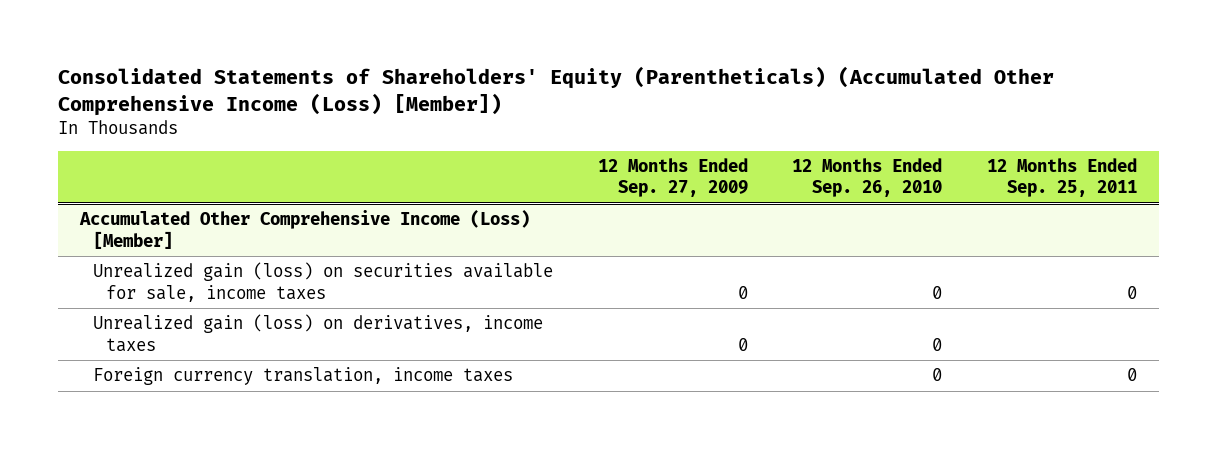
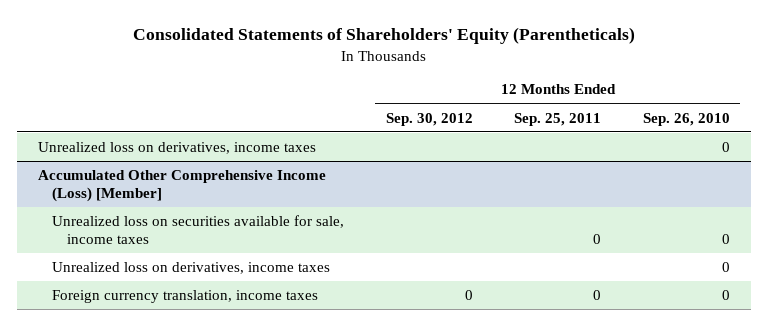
- Consolidated Statements of Shareholders' Equity (Parentheticals) (Accumulated Other Comprehensive Income (Loss) [Member])
+ Consolidated Statements of Shareholders' Equity (Parentheticals)
- | 12 Months Ended Sep. 27, 2009 | 12 Months Ended Sep. 26, 2010 | 12 Months Ended Sep. 25, 2011
+ | 12 Months Ended Sep. 30, 2012 | 12 Months Ended Sep. 25, 2011 | 12 Months Ended Sep. 26, 2010
+ Unrealized loss on derivatives, income taxes | | | 0
@ Accumulated Other Comprehensive Income (Loss) [Member]
- Unrealized gain (loss) on securities available for sale, income taxes | 0 | 0 | 0
- Unrealized gain (loss) on derivatives, income taxes | 0 | 0 |
+ Unrealized loss on securities available for sale, income taxes | | 0 | 0
+ Unrealized loss on derivatives, income taxes | | | 0

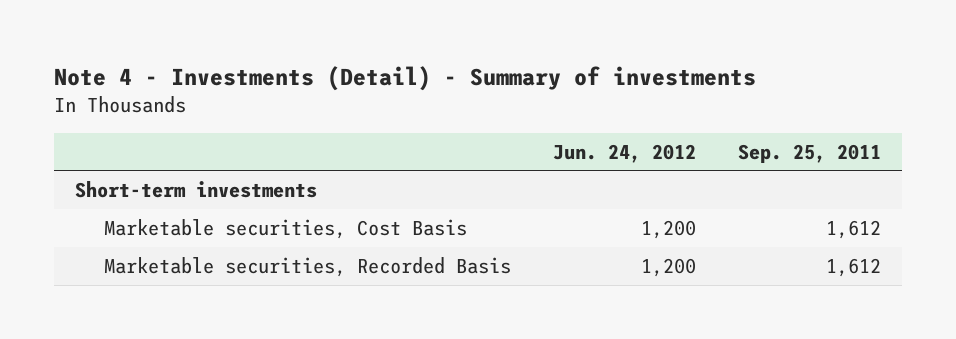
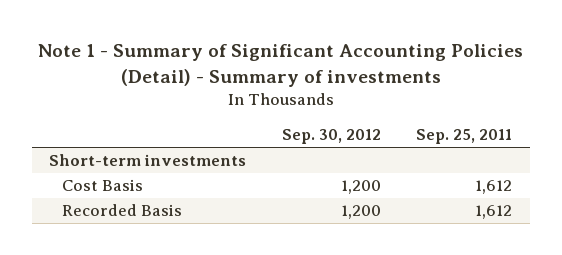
- Note 4 - Investments (Detail) - Summary of investments
+ Note 1 - Summary of Significant Accounting Policies (Detail) - Summary of investments
- | Jun. 24, 2012 | Sep. 25, 2011
+ | Sep. 30, 2012 | Sep. 25, 2011
- Marketable securities, Cost Basis | 1,200 | 1,612
- Marketable securities, Recorded Basis | 1,200 | 1,612
+ Cost Basis | 1,200 | 1,612
+ Recorded Basis | 1,200 | 1,612

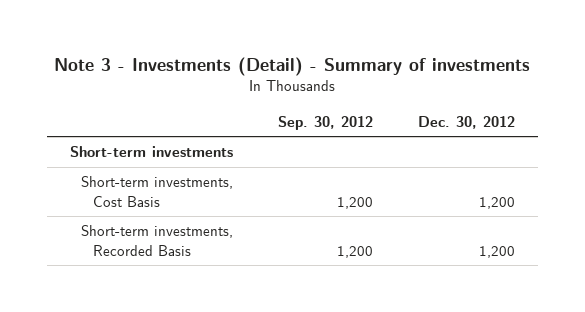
- Note 1 - Summary of Significant Accounting Policies (Detail) - Summary of investments
+ Note 3 - Investments (Detail) - Summary of investments
- | Sep. 30, 2012 | Sep. 25, 2011
+ | Sep. 30, 2012 | Dec. 30, 2012
- Cost Basis | 1,200 | 1,612
- Recorded Basis | 1,200 | 1,612
+ Short-term investments, Cost Basis | 1,200 | 1,200
+ Short-term investments, Recorded Basis | 1,200 | 1,200

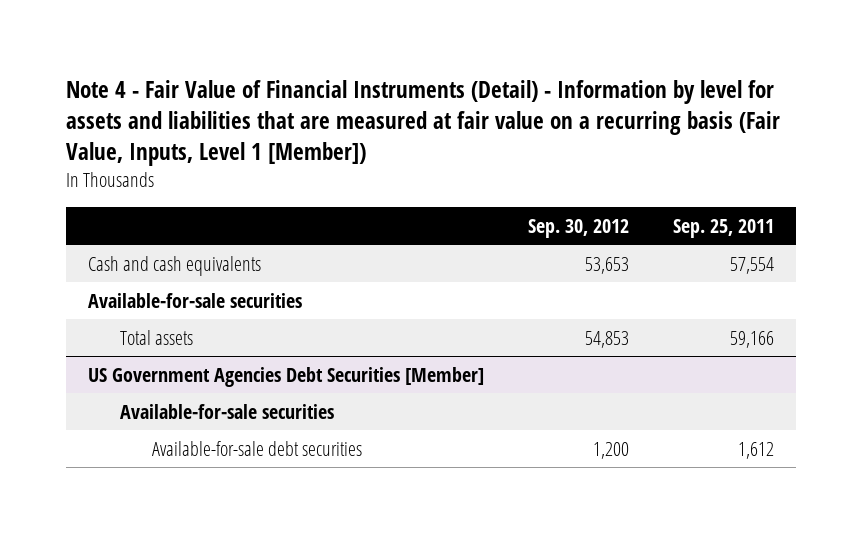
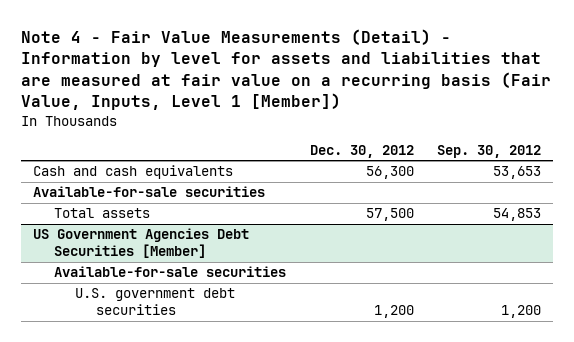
- Note 4 - Fair Value of Financial Instruments (Detail) - Information by level for assets and liabilities that are measured at fair value on a recurring basis (Fair Value, Inputs, Level 1 [Member])
+ Note 4 - Fair Value Measurements (Detail) - Information by level for assets and liabilities that are measured at fair value on a recurring basis (Fair Value, Inputs, Level 1 [Member])
- | Sep. 30, 2012 | Sep. 25, 2011
+ | Dec. 30, 2012 | Sep. 30, 2012
@ US Government Agencies Debt Securities [Member]
- Available-for-sale debt securities | 1,200 | 1,612
+ U.S. government debt securities | 1,200 | 1,200

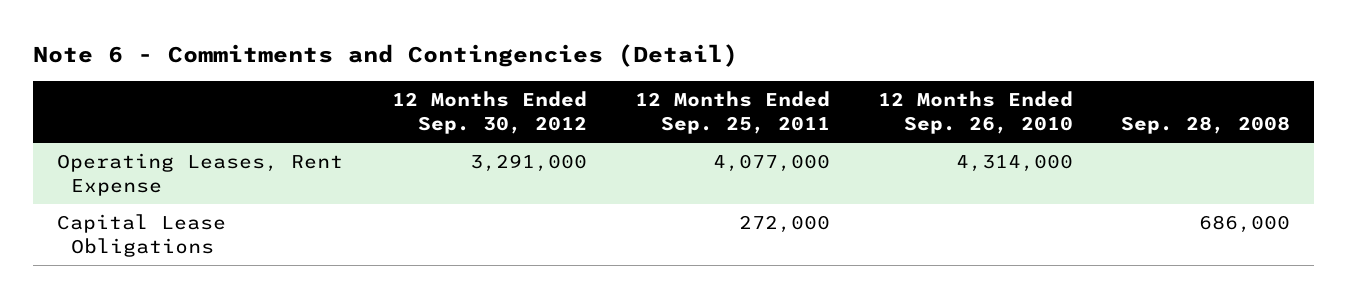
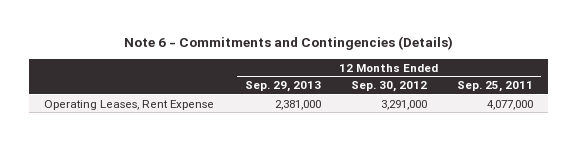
- Note 6 - Commitments and Contingencies (Detail)
+ Note 6 - Commitments and Contingencies (Details)
- | 12 Months Ended Sep. 30, 2012 | 12 Months Ended Sep. 25, 2011 | 12 Months Ended Sep. 26, 2010 | Sep. 28, 2008
+ | 12 Months Ended Sep. 29, 2013 | 12 Months Ended Sep. 30, 2012 | 12 Months Ended Sep. 25, 2011
- Capital Lease Obligations | | 272,000 | | 686,000

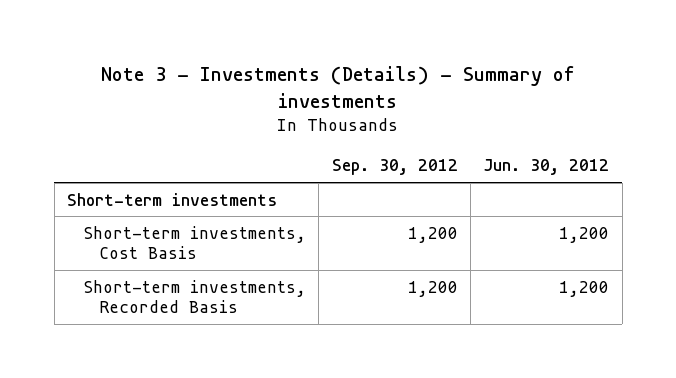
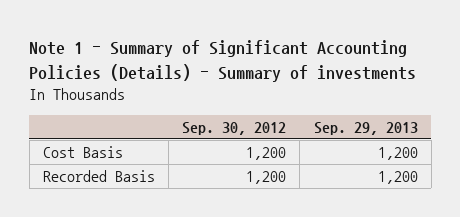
- Note 3 - Investments (Details) - Summary of investments
+ Note 1 - Summary of Significant Accounting Policies (Details) - Summary of investments
- | Sep. 30, 2012 | Jun. 30, 2012
+ | Sep. 30, 2012 | Sep. 29, 2013
- Short-term investments
- Short-term investments, Cost Basis | 1,200 | 1,200
- Short-term investments, Recorded Basis | 1,200 | 1,200
+ Cost Basis | 1,200 | 1,200
+ Recorded Basis | 1,200 | 1,200

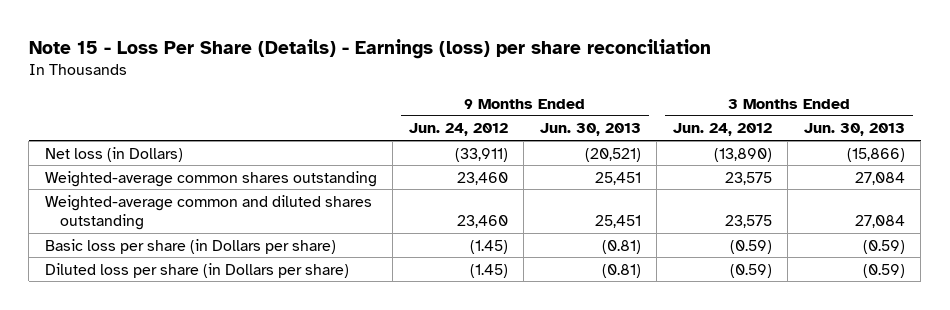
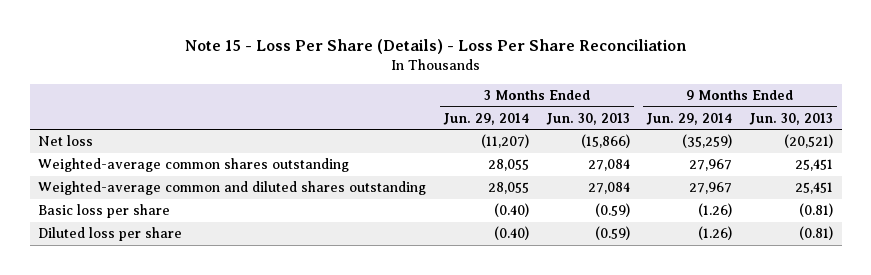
- Note 15 - Loss Per Share (Details) - Earnings (loss) per share reconciliation
+ Note 15 - Loss Per Share (Details) - Loss Per Share Reconciliation
- | 9 Months Ended Jun. 24, 2012 | 9 Months Ended Jun. 30, 2013 | 3 Months Ended Jun. 24, 2012 | 3 Months Ended Jun. 30, 2013
+ | 3 Months Ended Jun. 29, 2014 | 3 Months Ended Jun. 30, 2013 | 9 Months Ended Jun. 29, 2014 | 9 Months Ended Jun. 30, 2013
- Net loss (in Dollars) | (33,911) | (20,521) | (13,890) | (15,866)
+ Net loss | (11,207) | (15,866) | (35,259) | (20,521)
- Basic loss per share (in Dollars per share) | (1.45) | (0.81) | (0.59) | (0.59)
- Diluted loss per share (in Dollars per share) | (1.45) | (0.81) | (0.59) | (0.59)
+ Basic loss per share | (0.40) | (0.59) | (1.26) | (0.81)
+ Diluted loss per share | (0.40) | (0.59) | (1.26) | (0.81)

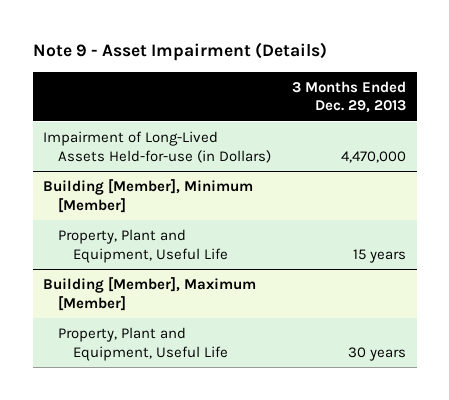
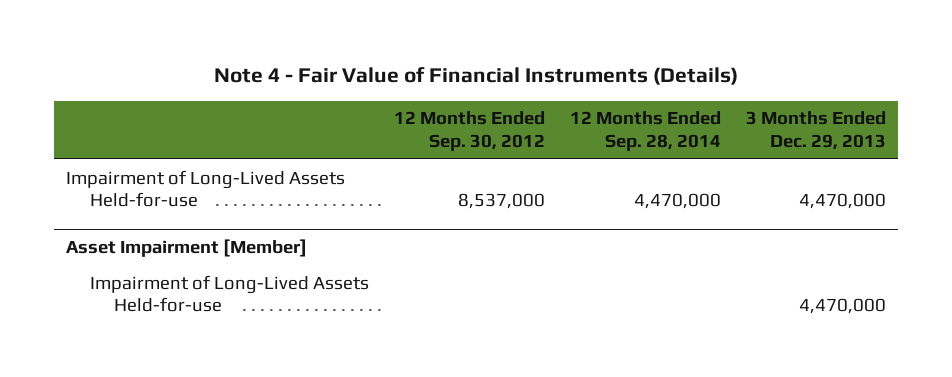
- Note 9 - Asset Impairment (Details)
+ Note 4 - Fair Value of Financial Instruments (Details)
- | 3 Months Ended Dec. 29, 2013
+ | 12 Months Ended Sep. 30, 2012 | 12 Months Ended Sep. 28, 2014 | 3 Months Ended Dec. 29, 2013
- Impairment of Long-Lived Assets Held-for-use (in Dollars) | 4,470,000
- Building [Member], Minimum [Member]
- Property, Plant and Equipment, Useful Life | 15 years
- Building [Member], Maximum [Member]
- Property, Plant and Equipment, Useful Life | 30 years
+ Impairment of Long-Lived Assets Held-for-use | 8,537,000 | 4,470,000 | 4,470,000
+ Asset Impairment [Member]
+ Impairment of Long-Lived Assets Held-for-use | | | 4,470,000

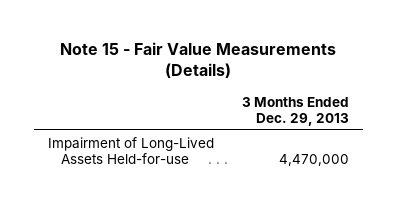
- Note 4 - Fair Value of Financial Instruments (Details)
+ Note 15 - Fair Value Measurements (Details)
- | 12 Months Ended Sep. 30, 2012 | 12 Months Ended Sep. 28, 2014 | 3 Months Ended Dec. 29, 2013
+ | 3 Months Ended Dec. 29, 2013
- Asset Impairment [Member]
- Impairment of Long-Lived Assets Held-for-use | | | 4,470,000

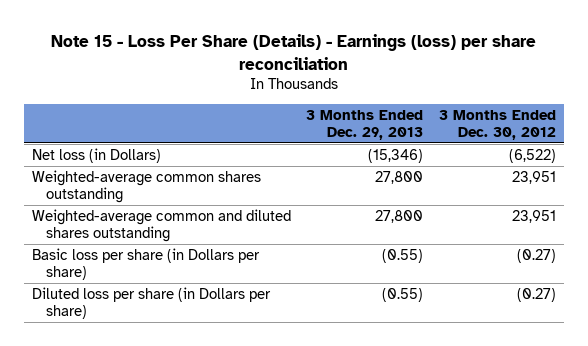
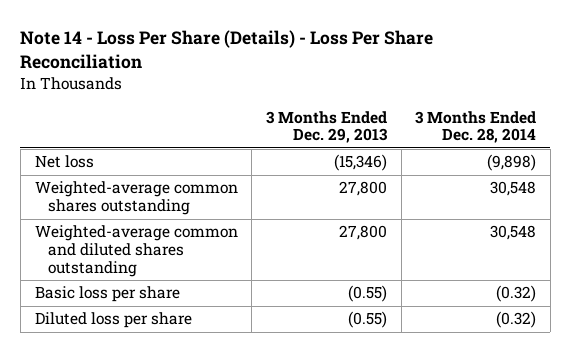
- Note 15 - Loss Per Share (Details) - Earnings (loss) per share reconciliation
+ Note 14 - Loss Per Share (Details) - Loss Per Share Reconciliation
- | 3 Months Ended Dec. 29, 2013 | 3 Months Ended Dec. 30, 2012
+ | 3 Months Ended Dec. 29, 2013 | 3 Months Ended Dec. 28, 2014
- Net loss (in Dollars) | (15,346) | (6,522)
+ Net loss | (15,346) | (9,898)
- Basic loss per share (in Dollars per share) | (0.55) | (0.27)
- Diluted loss per share (in Dollars per share) | (0.55) | (0.27)
+ Basic loss per share | (0.55) | (0.32)
+ Diluted loss per share | (0.55) | (0.32)

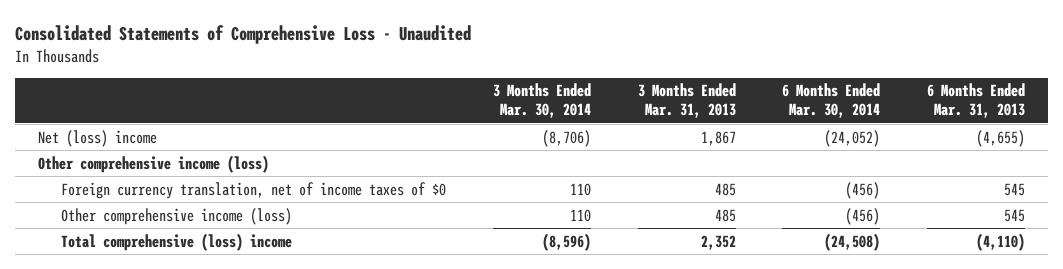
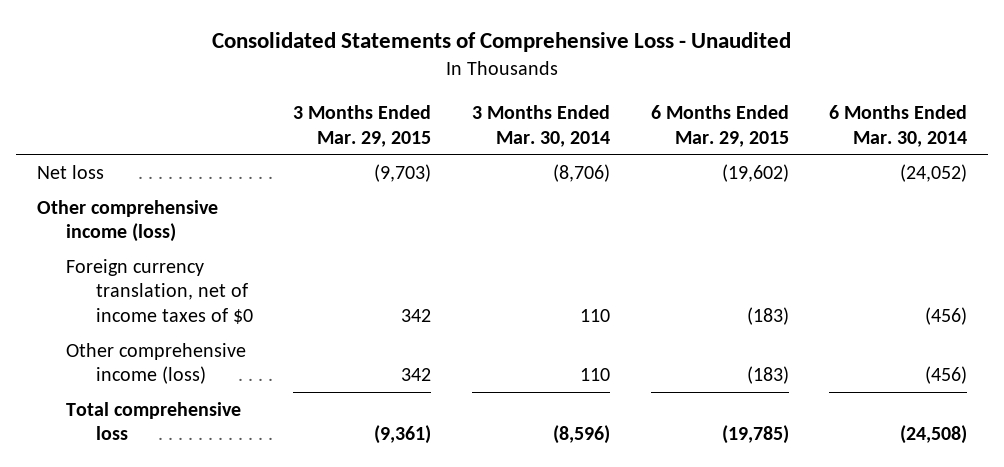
- | 3 Months Ended Mar. 30, 2014 | 3 Months Ended Mar. 31, 2013 | 6 Months Ended Mar. 30, 2014 | 6 Months Ended Mar. 31, 2013
+ | 3 Months Ended Mar. 29, 2015 | 3 Months Ended Mar. 30, 2014 | 6 Months Ended Mar. 29, 2015 | 6 Months Ended Mar. 30, 2014
- Net (loss) income | (8,706) | 1,867 | (24,052) | (4,655)
+ Net loss | (9,703) | (8,706) | (19,602) | (24,052)
- Total comprehensive (loss) income | (8,596) | 2,352 | (24,508) | (4,110)
+ Total comprehensive loss | (9,361) | (8,596) | (19,785) | (24,508)

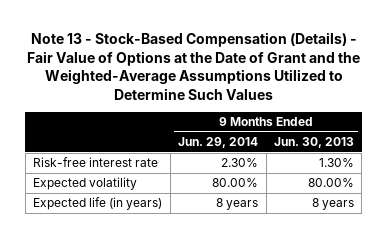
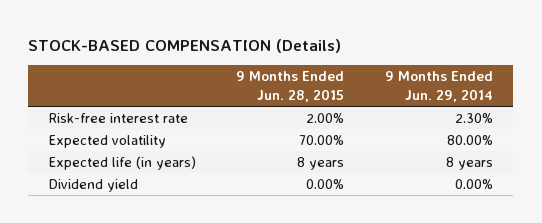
- Note 13 - Stock-Based Compensation (Details) - Fair Value of Options at the Date of Grant and the Weighted-Average Assumptions Utilized to Determine Such Values
+ STOCK-BASED COMPENSATION (Details)
- | 9 Months Ended Jun. 29, 2014 | 9 Months Ended Jun. 30, 2013
+ | 9 Months Ended Jun. 28, 2015 | 9 Months Ended Jun. 29, 2014
+ Dividend yield | 0.00% | 0.00%

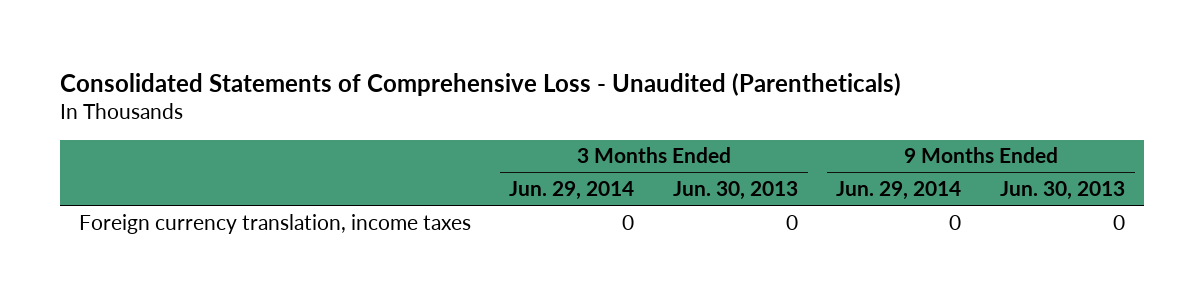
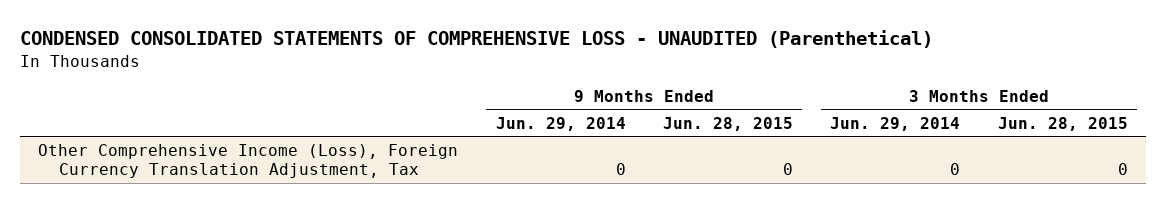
- Consolidated Statements of Comprehensive Loss - Unaudited (Parentheticals)
+ CONDENSED CONSOLIDATED STATEMENTS OF COMPREHENSIVE LOSS - UNAUDITED (Parenthetical)
- | 3 Months Ended Jun. 29, 2014 | 3 Months Ended Jun. 30, 2013 | 9 Months Ended Jun. 29, 2014 | 9 Months Ended Jun. 30, 2013
+ | 9 Months Ended Jun. 29, 2014 | 9 Months Ended Jun. 28, 2015 | 3 Months Ended Jun. 29, 2014 | 3 Months Ended Jun. 28, 2015
- Foreign currency translation, income taxes | 0 | 0 | 0 | 0
+ Other Comprehensive Income (Loss), Foreign Currency Translation Adjustment, Tax | 0 | 0 | 0 | 0

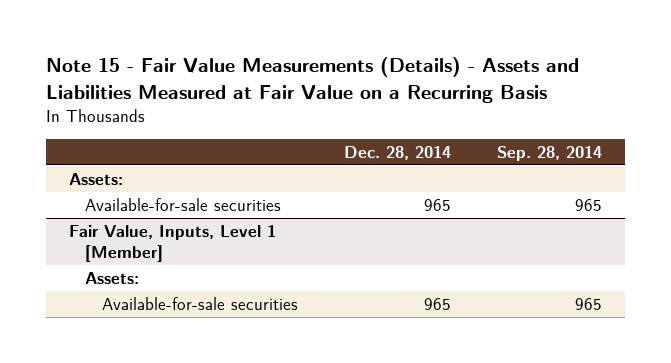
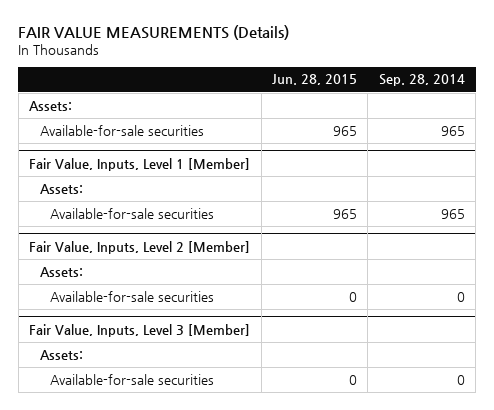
- Note 15 - Fair Value Measurements (Details) - Assets and Liabilities Measured at Fair Value on a Recurring Basis
+ FAIR VALUE MEASUREMENTS (Details)
- | Dec. 28, 2014 | Sep. 28, 2014
+ | Jun. 28, 2015 | Sep. 28, 2014
+ Fair Value, Inputs, Level 2 [Member]
+ Assets:
+ Available-for-sale securities | 0 | 0
+ Fair Value, Inputs, Level 3 [Member]
+ Assets:
+ Available-for-sale securities | 0 | 0

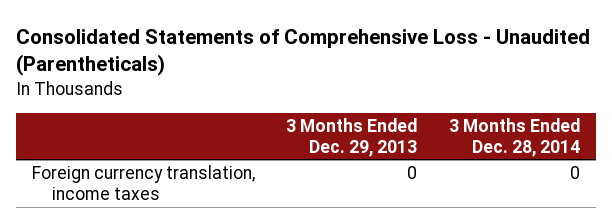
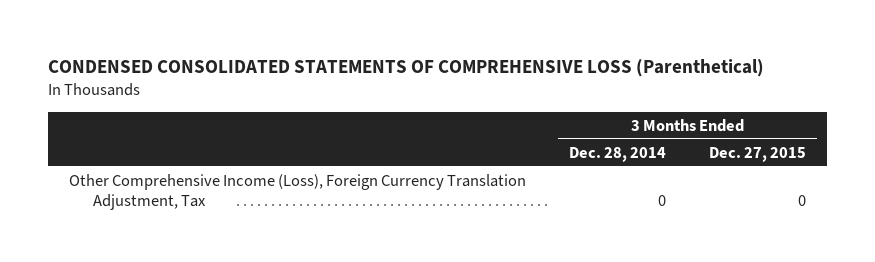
- Consolidated Statements of Comprehensive Loss - Unaudited (Parentheticals)
+ CONDENSED CONSOLIDATED STATEMENTS OF COMPREHENSIVE LOSS (Parenthetical)
- | 3 Months Ended Dec. 29, 2013 | 3 Months Ended Dec. 28, 2014
+ | 3 Months Ended Dec. 28, 2014 | 3 Months Ended Dec. 27, 2015
- Foreign currency translation, income taxes | 0 | 0
+ Other Comprehensive Income (Loss), Foreign Currency Translation Adjustment, Tax | 0 | 0

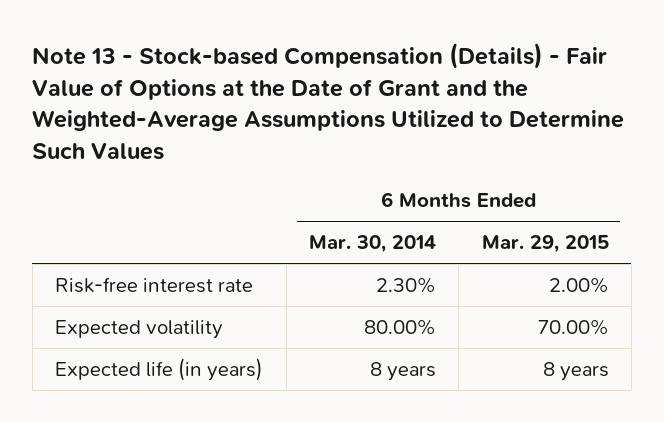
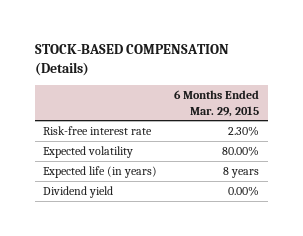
- Note 13 - Stock-based Compensation (Details) - Fair Value of Options at the Date of Grant and the Weighted-Average Assumptions Utilized to Determine Such Values
+ STOCK-BASED COMPENSATION (Details)
- | 6 Months Ended Mar. 30, 2014 | 6 Months Ended Mar. 29, 2015
+ | 6 Months Ended Mar. 29, 2015
- Risk-free interest rate | 2.30% | 2.00%
- Expected volatility | 80.00% | 70.00%
+ Risk-free interest rate | 2.30%
+ Expected volatility | 80.00%
+ Dividend yield | 0.00%

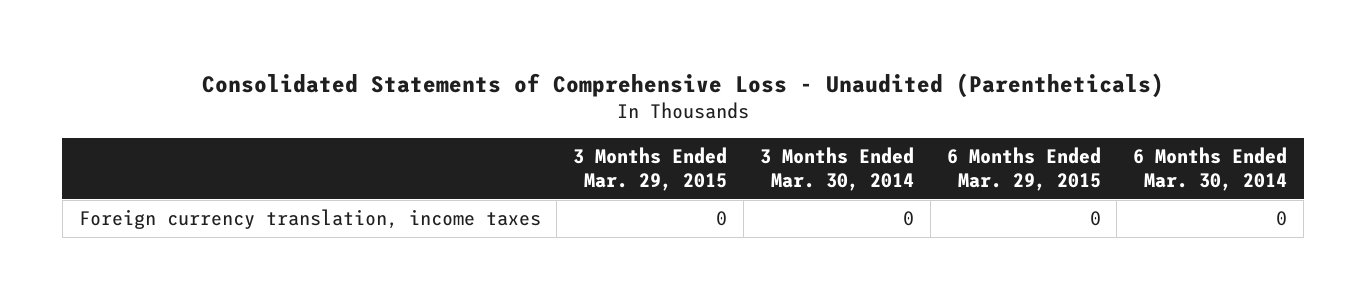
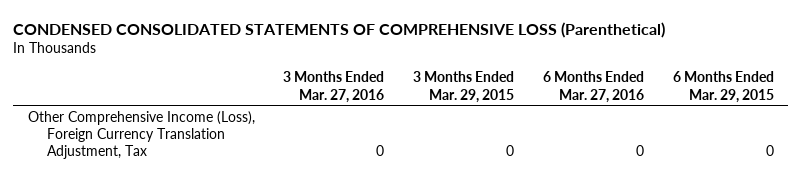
- Consolidated Statements of Comprehensive Loss - Unaudited (Parentheticals)
+ CONDENSED CONSOLIDATED STATEMENTS OF COMPREHENSIVE LOSS (Parenthetical)
- | 3 Months Ended Mar. 29, 2015 | 3 Months Ended Mar. 30, 2014 | 6 Months Ended Mar. 29, 2015 | 6 Months Ended Mar. 30, 2014
+ | 3 Months Ended Mar. 27, 2016 | 3 Months Ended Mar. 29, 2015 | 6 Months Ended Mar. 27, 2016 | 6 Months Ended Mar. 29, 2015
- Foreign currency translation, income taxes | 0 | 0 | 0 | 0
+ Other Comprehensive Income (Loss), Foreign Currency Translation Adjustment, Tax | 0 | 0 | 0 | 0

